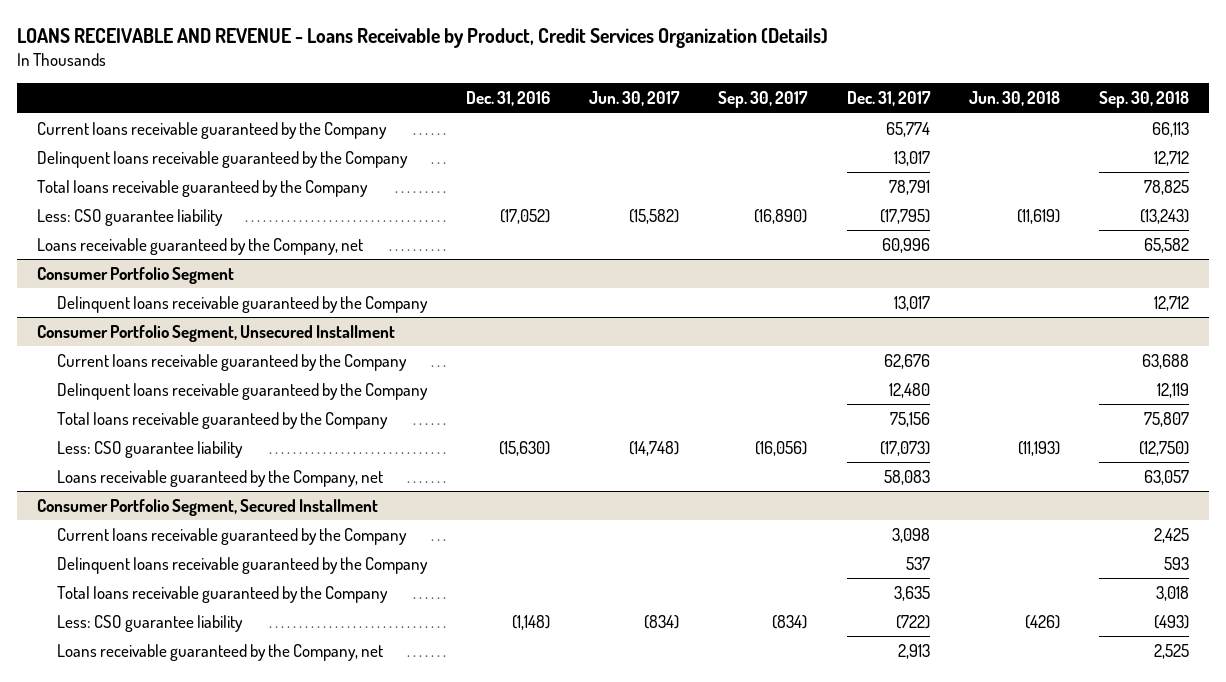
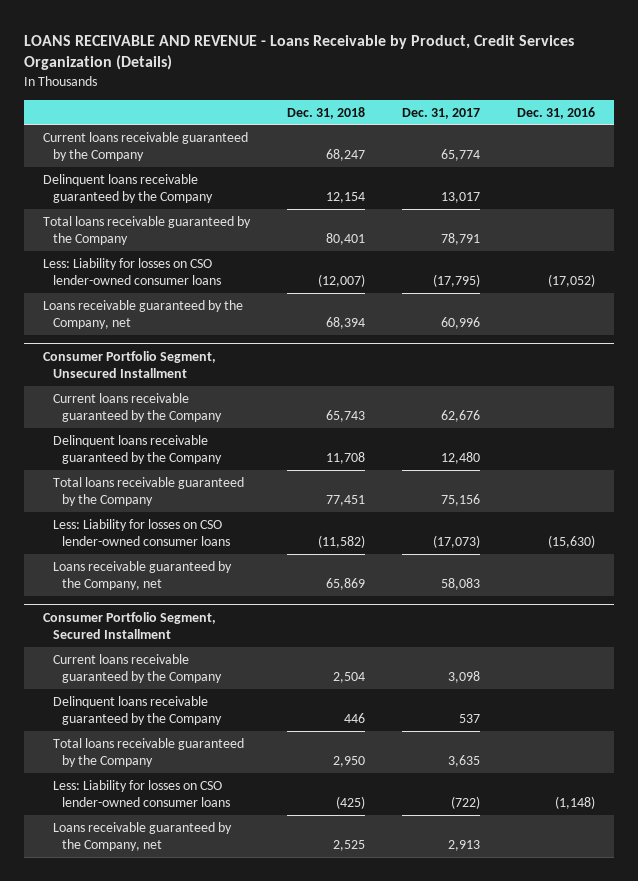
- | Dec. 31, 2016 | Jun. 30, 2017 | Sep. 30, 2017 | Dec. 31, 2017 | Jun. 30, 2018 | Sep. 30, 2018
+ | Dec. 31, 2018 | Dec. 31, 2017 | Dec. 31, 2016
- Less: CSO guarantee liability | (17,052) | (15,582) | (16,890) | (17,795) | (11,619) | (13,243)
+ Less: Liability for losses on CSO lender-owned consumer loans | (12,007) | (17,795) | (17,052)
- Consumer Portfolio Segment
- Delinquent loans receivable guaranteed by the Company | | | | 13,017 | | 12,712
@ Consumer Portfolio Segment, Unsecured Installment
- Less: CSO guarantee liability | (15,630) | (14,748) | (16,056) | (17,073) | (11,193) | (12,750)
+ Less: Liability for losses on CSO lender-owned consumer loans | (11,582) | (17,073) | (15,630)
@ Consumer Portfolio Segment, Secured Installment
- Less: CSO guarantee liability | (1,148) | (834) | (834) | (722) | (426) | (493)
+ Less: Liability for losses on CSO lender-owned consumer loans | (425) | (722) | (1,148)

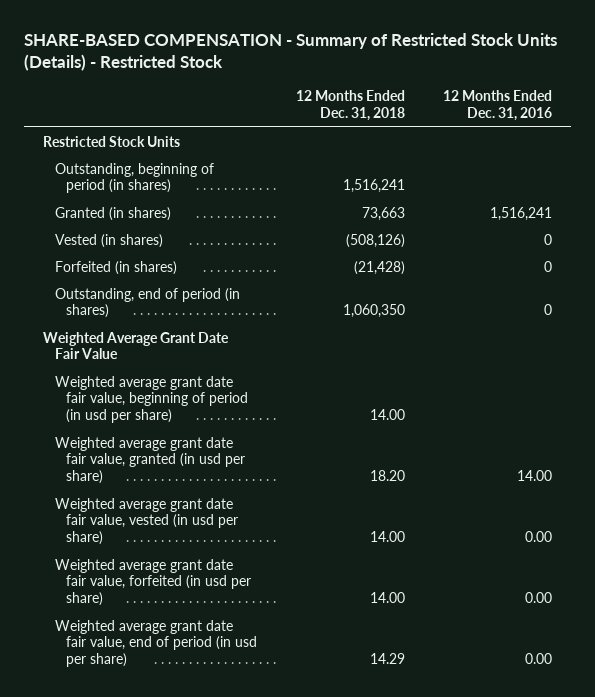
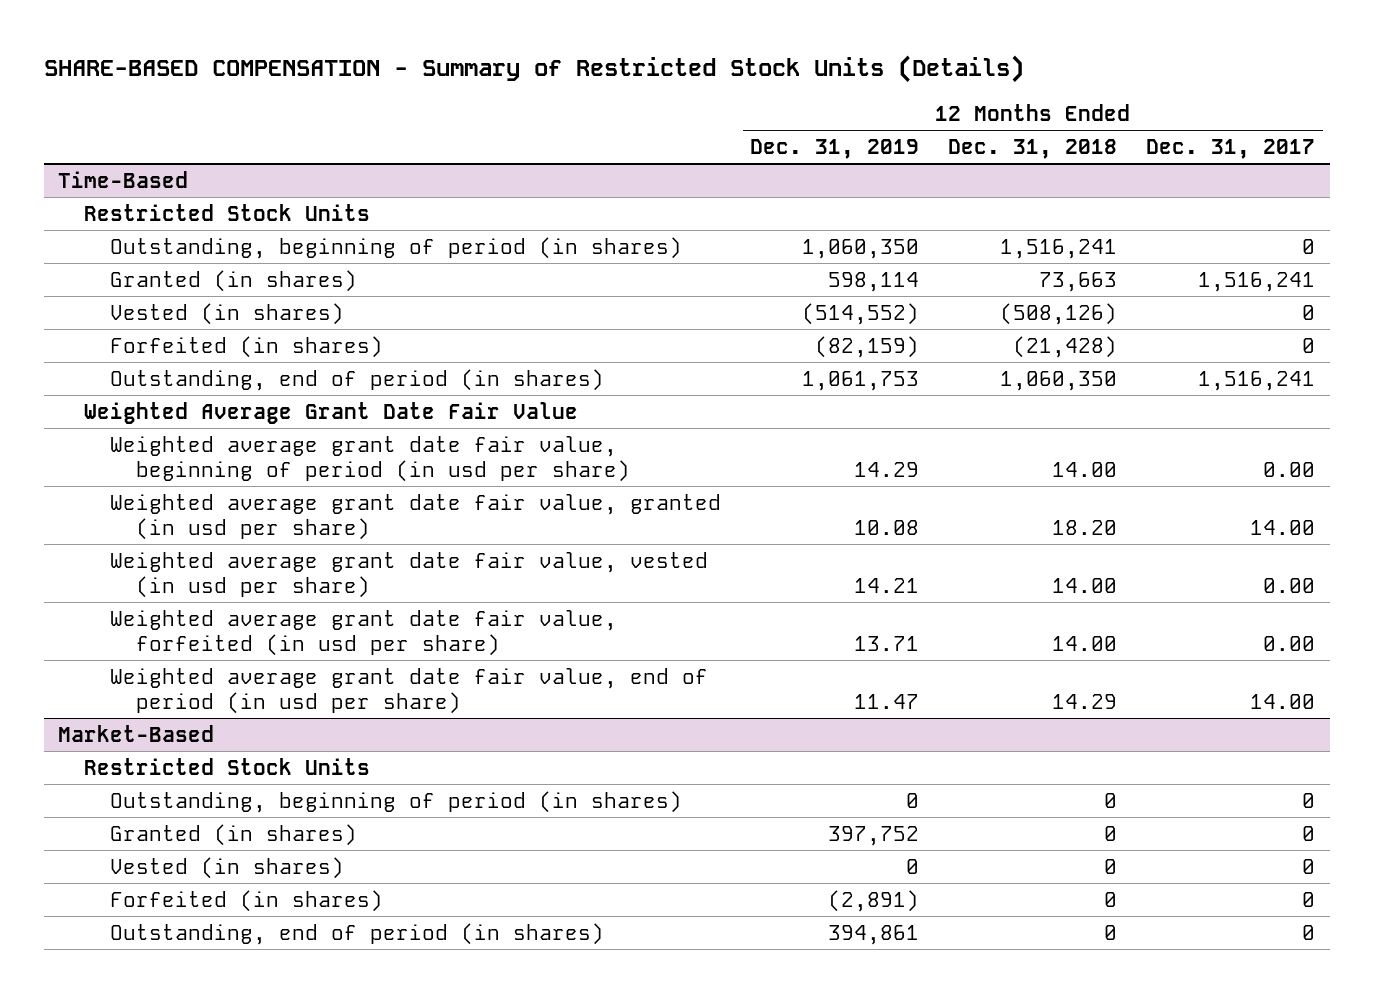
- SHARE-BASED COMPENSATION - Summary of Restricted Stock Units (Details) - Restricted Stock
+ SHARE-BASED COMPENSATION - Summary of Restricted Stock Units (Details)
- | 12 Months Ended Dec. 31, 2018 | 12 Months Ended Dec. 31, 2016
+ | 12 Months Ended Dec. 31, 2019 | 12 Months Ended Dec. 31, 2018 | 12 Months Ended Dec. 31, 2017
+ Time-Based
+ Market-Based
+ Restricted Stock Units
+ Outstanding, beginning of period (in shares) | 0 | 0 | 0
+ Granted (in shares) | 397,752 | 0 | 0
+ Vested (in shares) | 0 | 0 | 0
+ Forfeited (in shares) | (2,891) | 0 | 0
+ Outstanding, end of period (in shares) | 394,861 | 0 | 0

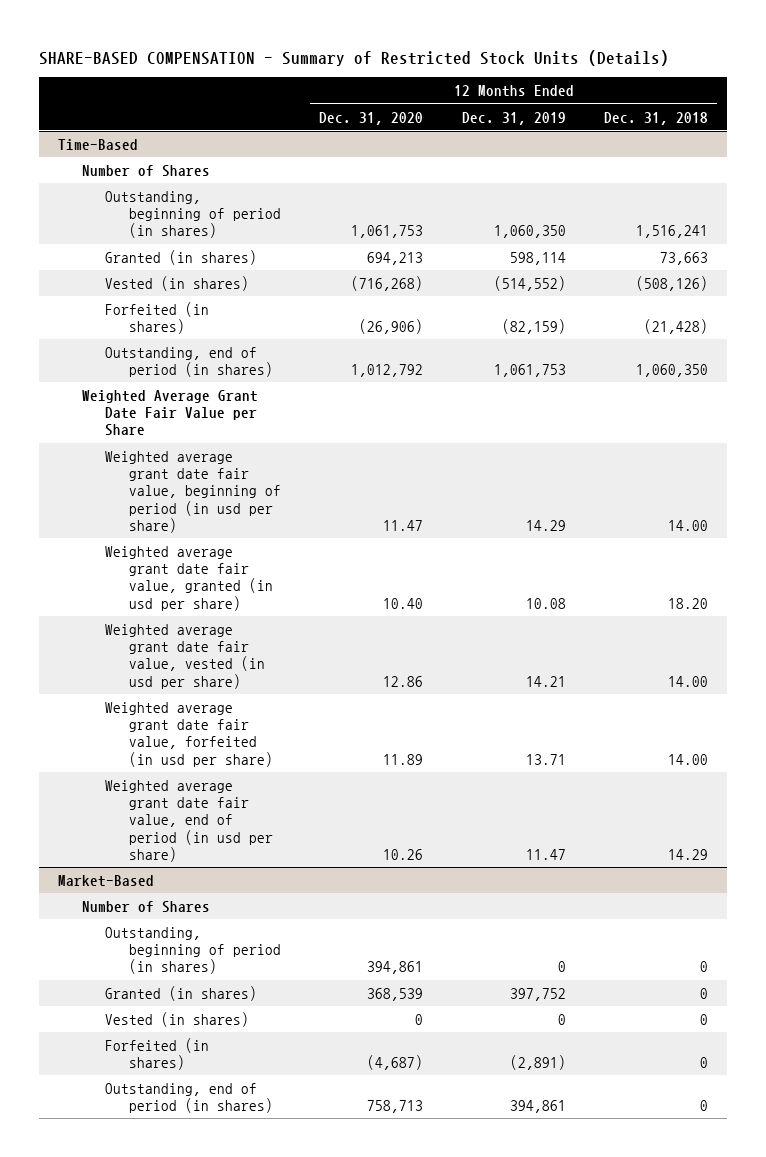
- | 12 Months Ended Dec. 31, 2019 | 12 Months Ended Dec. 31, 2018 | 12 Months Ended Dec. 31, 2017
+ | 12 Months Ended Dec. 31, 2020 | 12 Months Ended Dec. 31, 2019 | 12 Months Ended Dec. 31, 2018
@ Time-Based
- Restricted Stock Units
+ Number of Shares
- Weighted Average Grant Date Fair Value
+ Weighted Average Grant Date Fair Value per Share
@ Market-Based
- Restricted Stock Units
+ Number of Shares

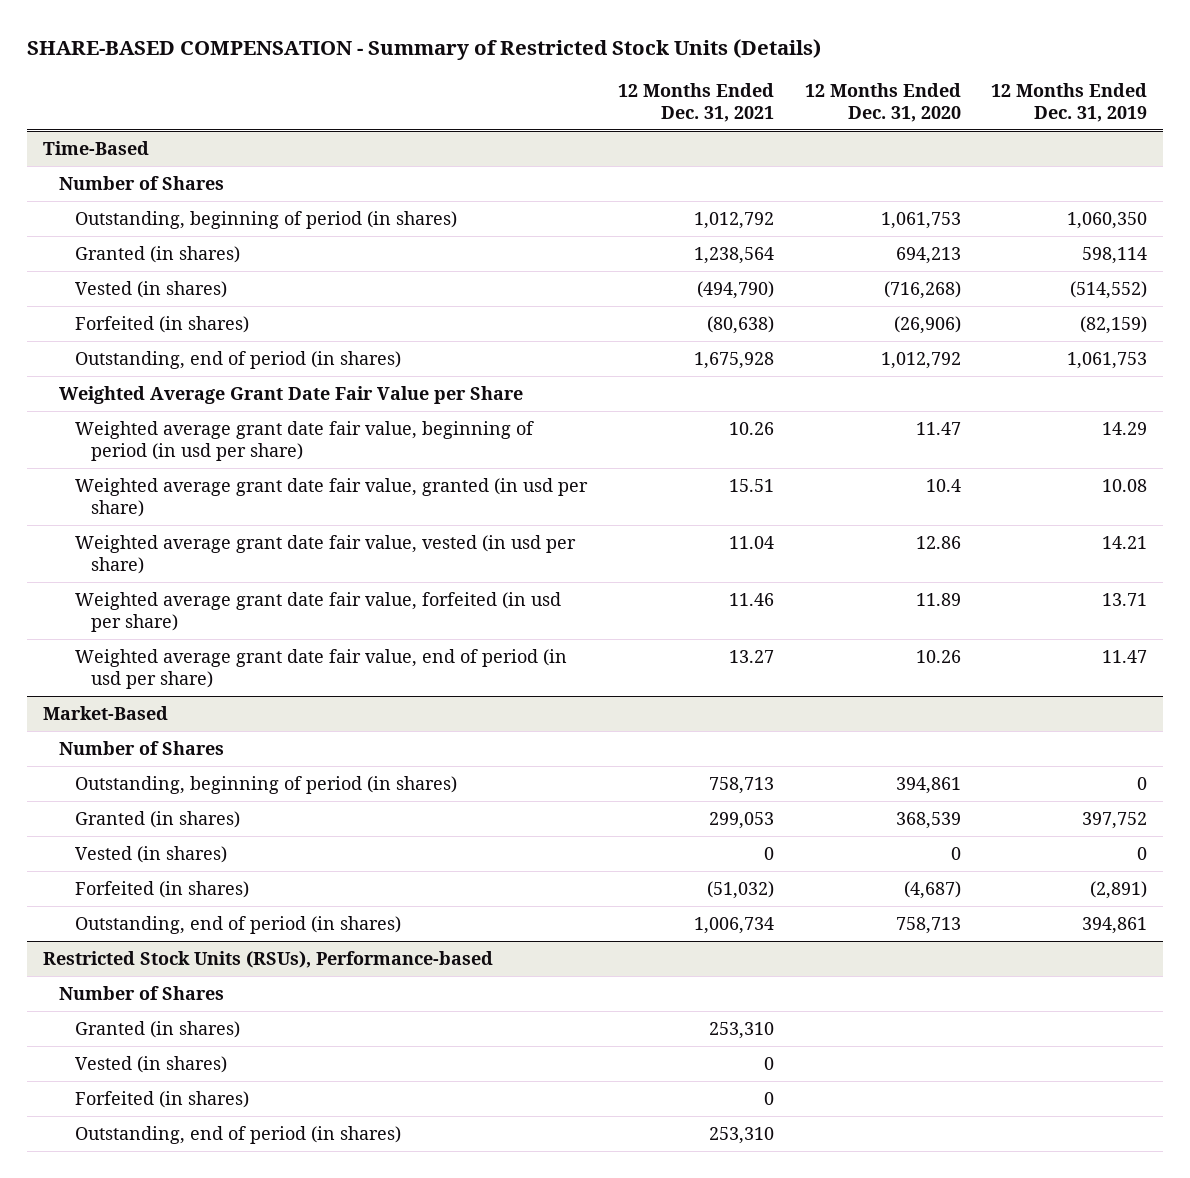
- | 12 Months Ended Dec. 31, 2020 | 12 Months Ended Dec. 31, 2019 | 12 Months Ended Dec. 31, 2018
+ | 12 Months Ended Dec. 31, 2021 | 12 Months Ended Dec. 31, 2020 | 12 Months Ended Dec. 31, 2019
@ Time-Based
- Weighted average grant date fair value, granted (in usd per share) | 10.40 | 10.08 | 18.20
+ Weighted average grant date fair value, granted (in usd per share) | 15.51 | 10.4 | 10.08
+ Restricted Stock Units (RSUs), Performance-based
+ Number of Shares
+ Granted (in shares) | 253,310 | |
+ Vested (in shares) | 0 | |
+ Forfeited (in shares) | 0 | |
+ Outstanding, end of period (in shares) | 253,310 | |

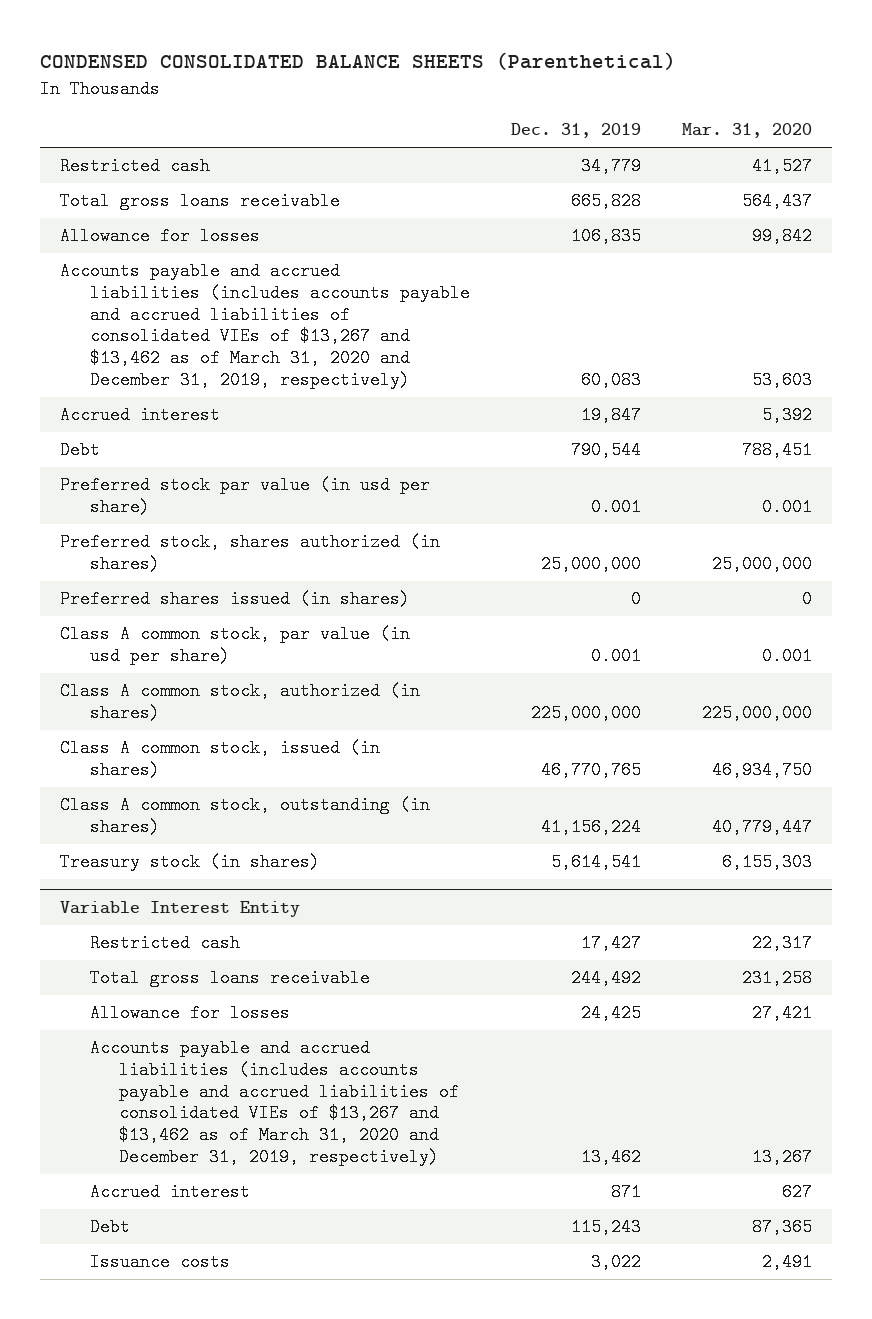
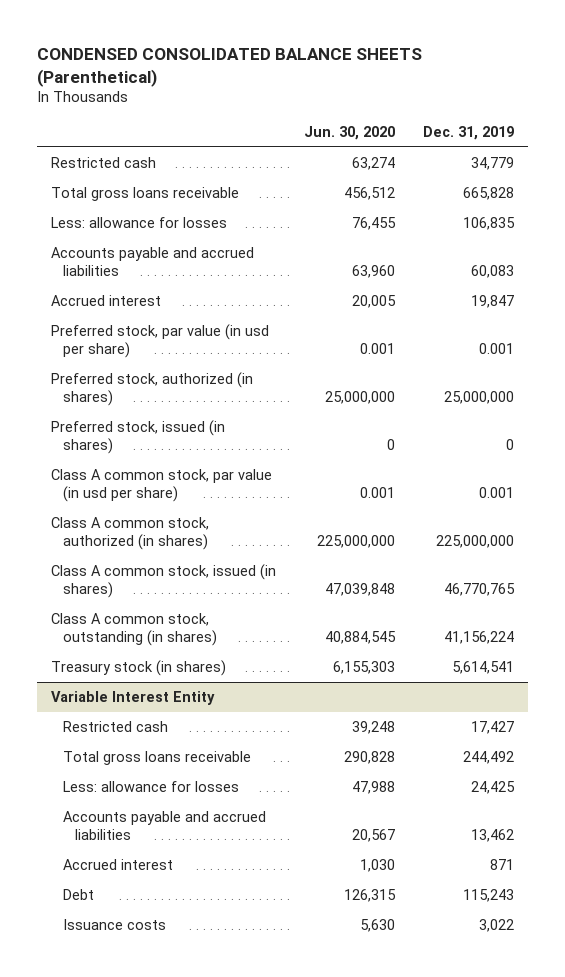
- | Dec. 31, 2019 | Mar. 31, 2020
+ | Jun. 30, 2020 | Dec. 31, 2019
- Allowance for losses | 106,835 | 99,842
- Accounts payable and accrued liabilities (includes accounts payable and accrued liabilities of consolidated VIEs of $13,267 and $13,462 as of March 31, 2020 and December 31, 2019, respectively) | 60,083 | 53,603
+ Less: allowance for losses | 76,455 | 106,835
+ Accounts payable and accrued liabilities | 63,960 | 60,083
- Debt | 790,544 | 788,451
- Preferred stock par value (in usd per share) | 0.001 | 0.001
- Preferred stock, shares authorized (in shares) | 25,000,000 | 25,000,000
- Preferred shares issued (in shares) | 0 | 0
+ Preferred stock, par value (in usd per share) | 0.001 | 0.001
+ Preferred stock, authorized (in shares) | 25,000,000 | 25,000,000
+ Preferred stock, issued (in shares) | 0 | 0
@ Variable Interest Entity
- Allowance for losses | 24,425 | 27,421
- Accounts payable and accrued liabilities (includes accounts payable and accrued liabilities of consolidated VIEs of $13,267 and $13,462 as of March 31, 2020 and December 31, 2019, respectively) | 13,462 | 13,267
+ Less: allowance for losses | 47,988 | 24,425
+ Accounts payable and accrued liabilities | 20,567 | 13,462

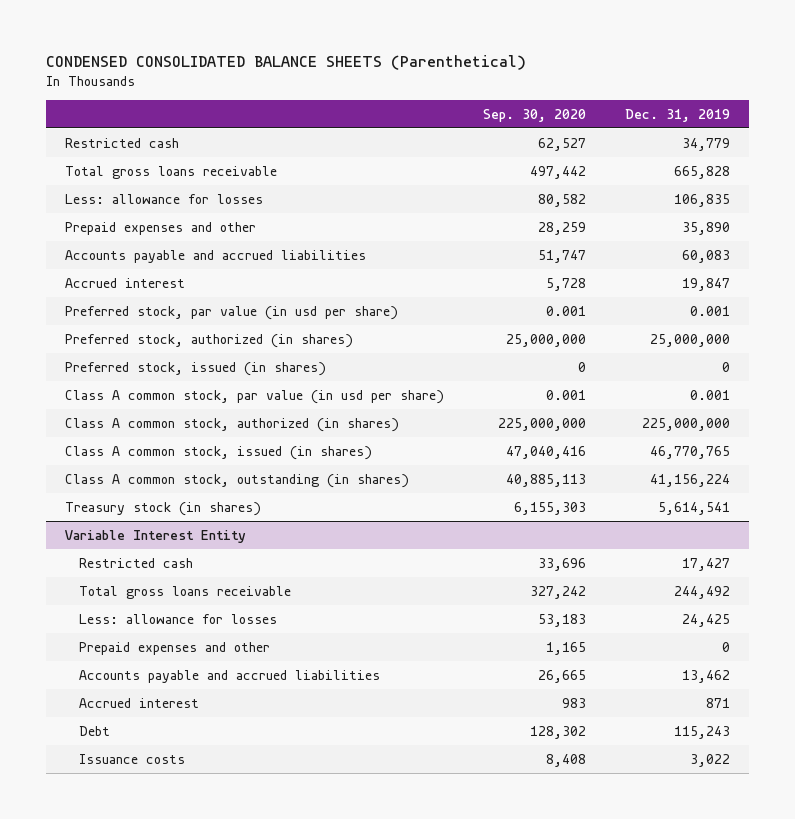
- | Jun. 30, 2020 | Dec. 31, 2019
+ | Sep. 30, 2020 | Dec. 31, 2019
+ Prepaid expenses and other | 28,259 | 35,890
@ Variable Interest Entity
+ Prepaid expenses and other | 1,165 | 0

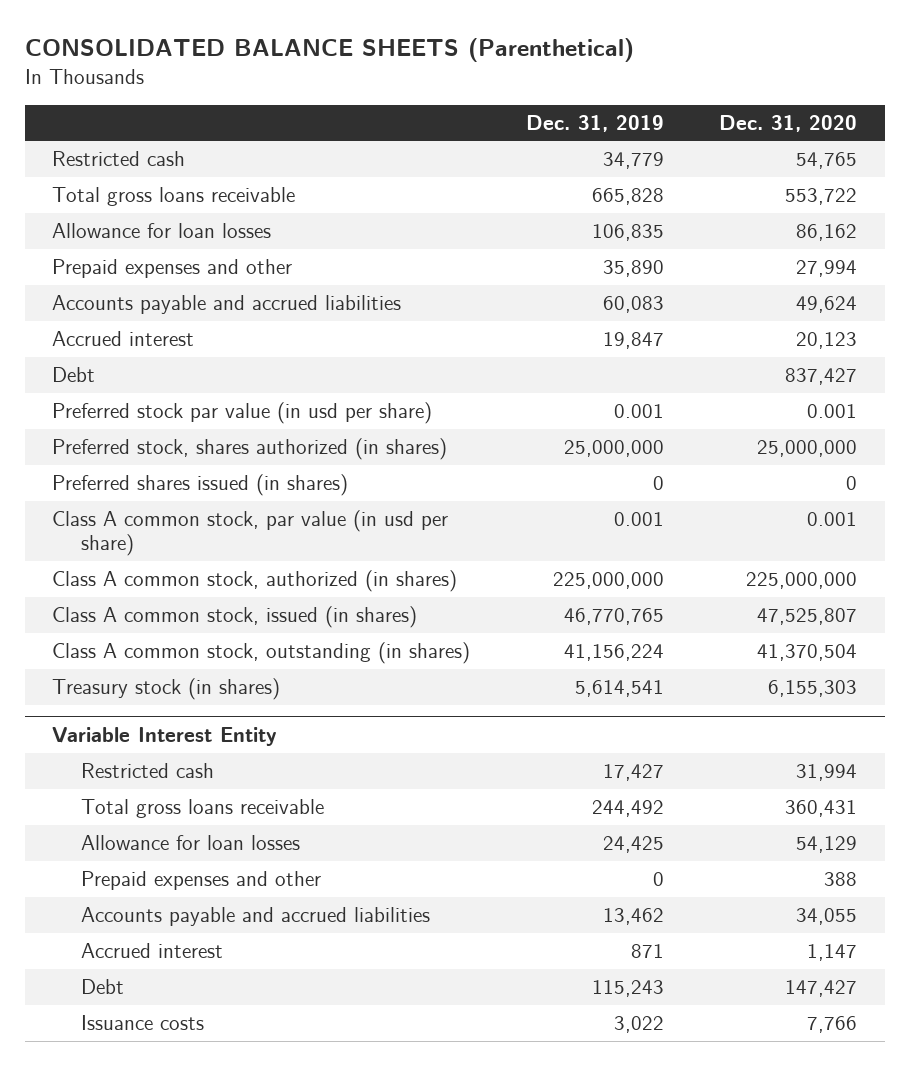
- CONDENSED CONSOLIDATED BALANCE SHEETS (Parenthetical)
+ CONSOLIDATED BALANCE SHEETS (Parenthetical)
- | Sep. 30, 2020 | Dec. 31, 2019
+ | Dec. 31, 2019 | Dec. 31, 2020
- Less: allowance for losses | 80,582 | 106,835
+ Allowance for loan losses | 106,835 | 86,162
- Preferred stock, par value (in usd per share) | 0.001 | 0.001
- Preferred stock, authorized (in shares) | 25,000,000 | 25,000,000
- Preferred stock, issued (in shares) | 0 | 0
+ Debt | | 837,427
+ Preferred stock par value (in usd per share) | 0.001 | 0.001
+ Preferred stock, shares authorized (in shares) | 25,000,000 | 25,000,000
+ Preferred shares issued (in shares) | 0 | 0
@ Variable Interest Entity
- Less: allowance for losses | 53,183 | 24,425
+ Allowance for loan losses | 24,425 | 54,129

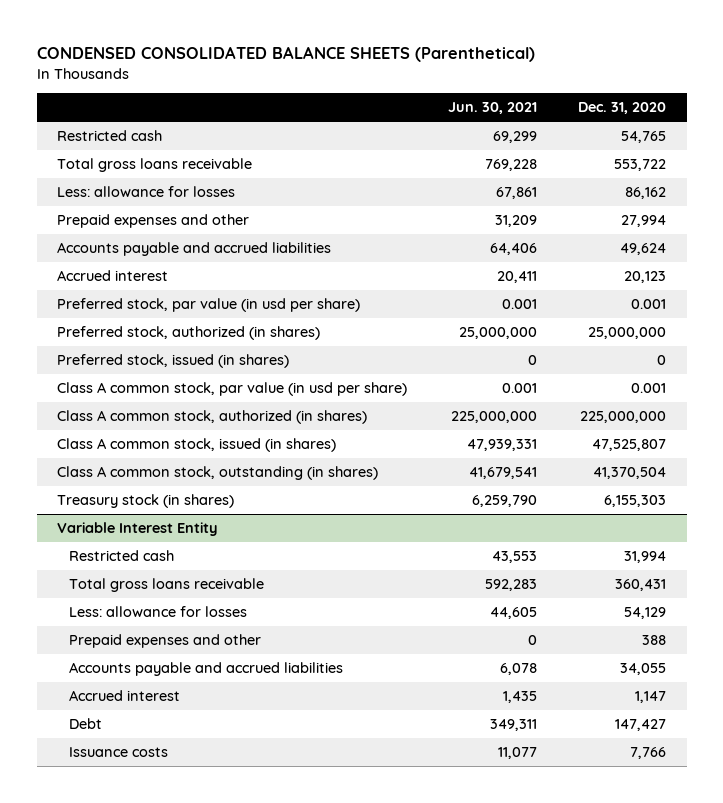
- CONSOLIDATED BALANCE SHEETS (Parenthetical)
+ CONDENSED CONSOLIDATED BALANCE SHEETS (Parenthetical)
- | Dec. 31, 2019 | Dec. 31, 2020
+ | Jun. 30, 2021 | Dec. 31, 2020
- Allowance for loan losses | 106,835 | 86,162
+ Less: allowance for losses | 67,861 | 86,162
- Debt | | 837,427
- Preferred stock par value (in usd per share) | 0.001 | 0.001
- Preferred stock, shares authorized (in shares) | 25,000,000 | 25,000,000
- Preferred shares issued (in shares) | 0 | 0
+ Preferred stock, par value (in usd per share) | 0.001 | 0.001
+ Preferred stock, authorized (in shares) | 25,000,000 | 25,000,000
+ Preferred stock, issued (in shares) | 0 | 0
@ Variable Interest Entity
- Allowance for loan losses | 24,425 | 54,129
+ Less: allowance for losses | 44,605 | 54,129

